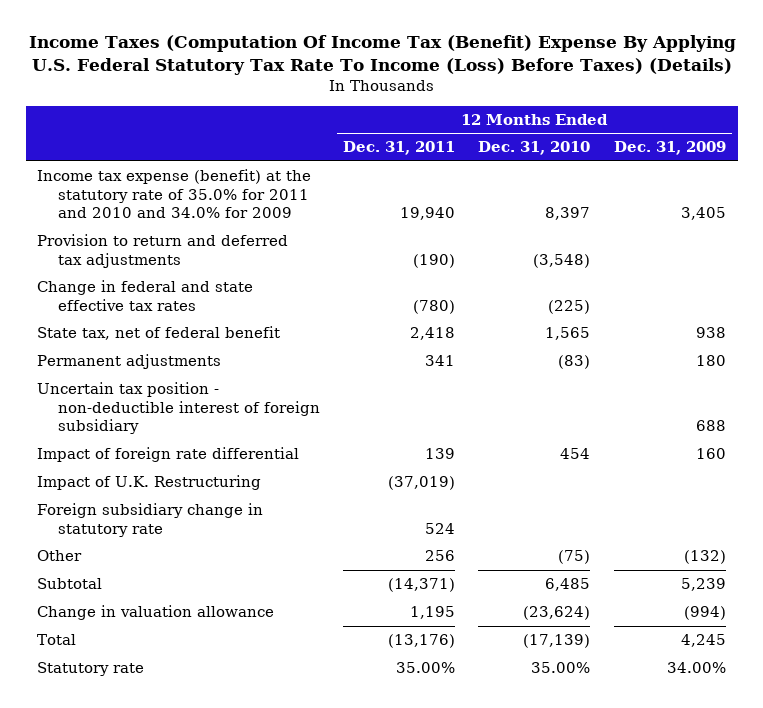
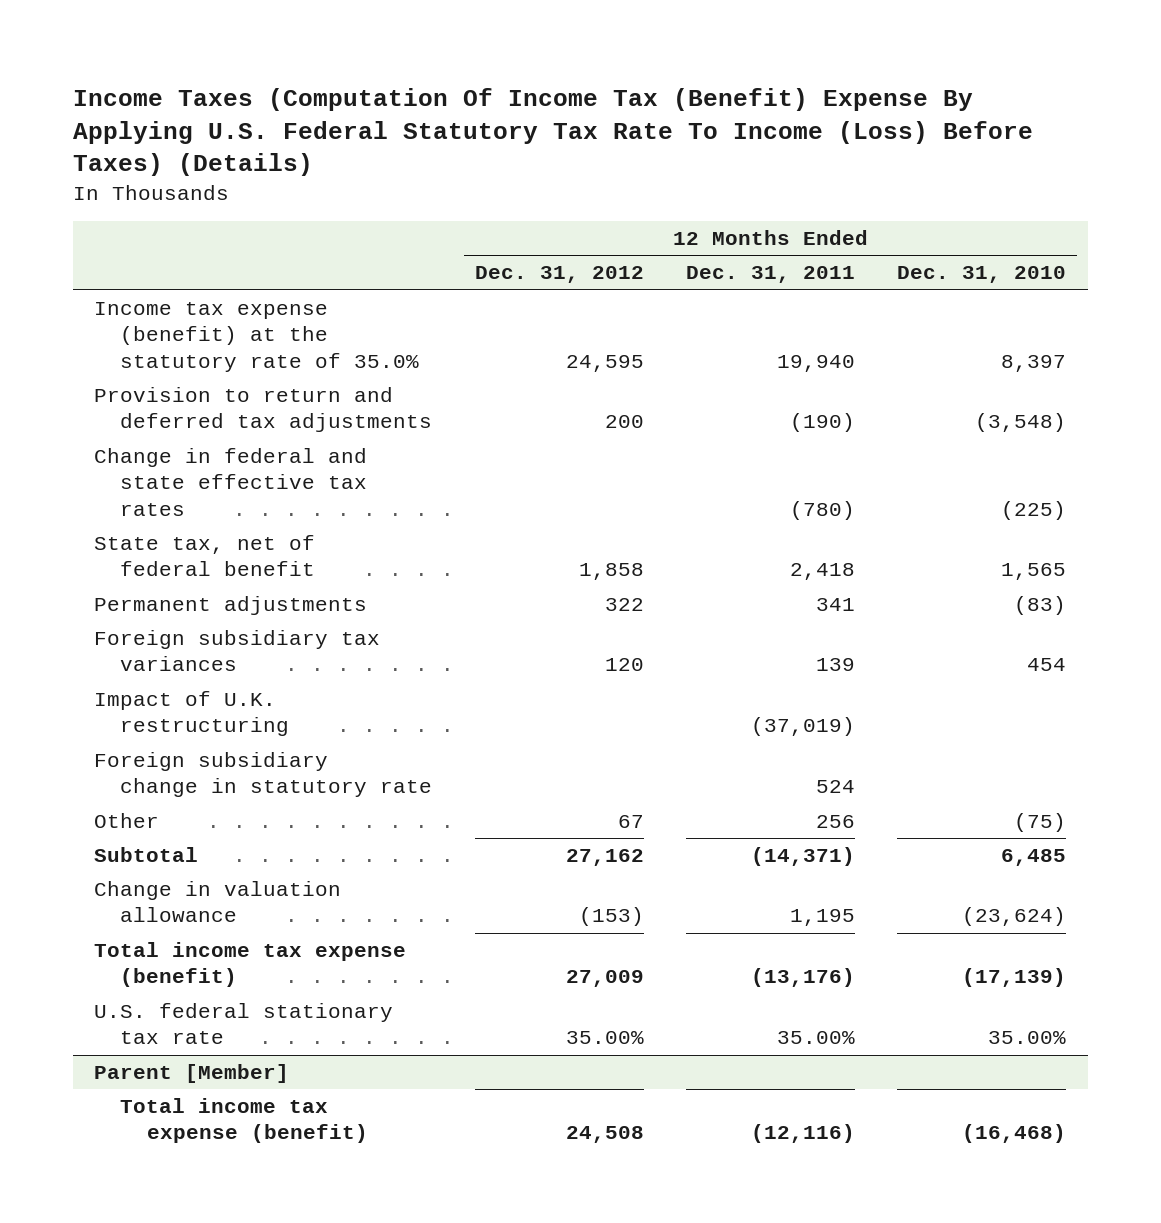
- | 12 Months Ended Dec. 31, 2011 | 12 Months Ended Dec. 31, 2010 | 12 Months Ended Dec. 31, 2009
+ | 12 Months Ended Dec. 31, 2012 | 12 Months Ended Dec. 31, 2011 | 12 Months Ended Dec. 31, 2010
- Income tax expense (benefit) at the statutory rate of 35.0% for 2011 and 2010 and 34.0% for 2009 | 19,940 | 8,397 | 3,405
+ Income tax expense (benefit) at the statutory rate of 35.0% | 24,595 | 19,940 | 8,397
- Uncertain tax position - non-deductible interest of foreign subsidiary | | | 688
- Impact of foreign rate differential | 139 | 454 | 160
- Impact of U.K. Restructuring | (37,019) | |
+ Foreign subsidiary tax variances | 120 | 139 | 454
+ Impact of U.K. restructuring | | (37,019) |
- Total | (13,176) | (17,139) | 4,245
- Statutory rate | 35.00% | 35.00% | 34.00%
+ Total income tax expense (benefit) | 27,009 | (13,176) | (17,139)
+ U.S. federal stationary tax rate | 35.00% | 35.00% | 35.00%
+ Parent [Member]
+ Total income tax expense (benefit) | 24,508 | (12,116) | (16,468)

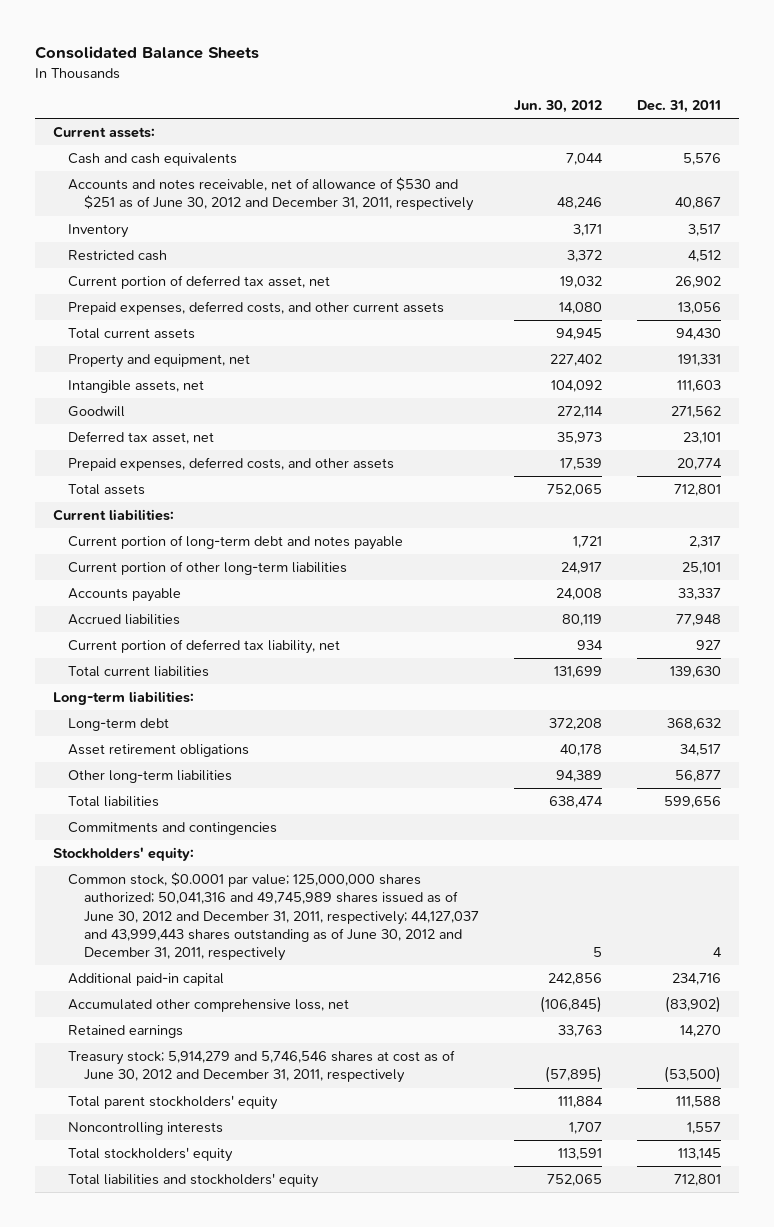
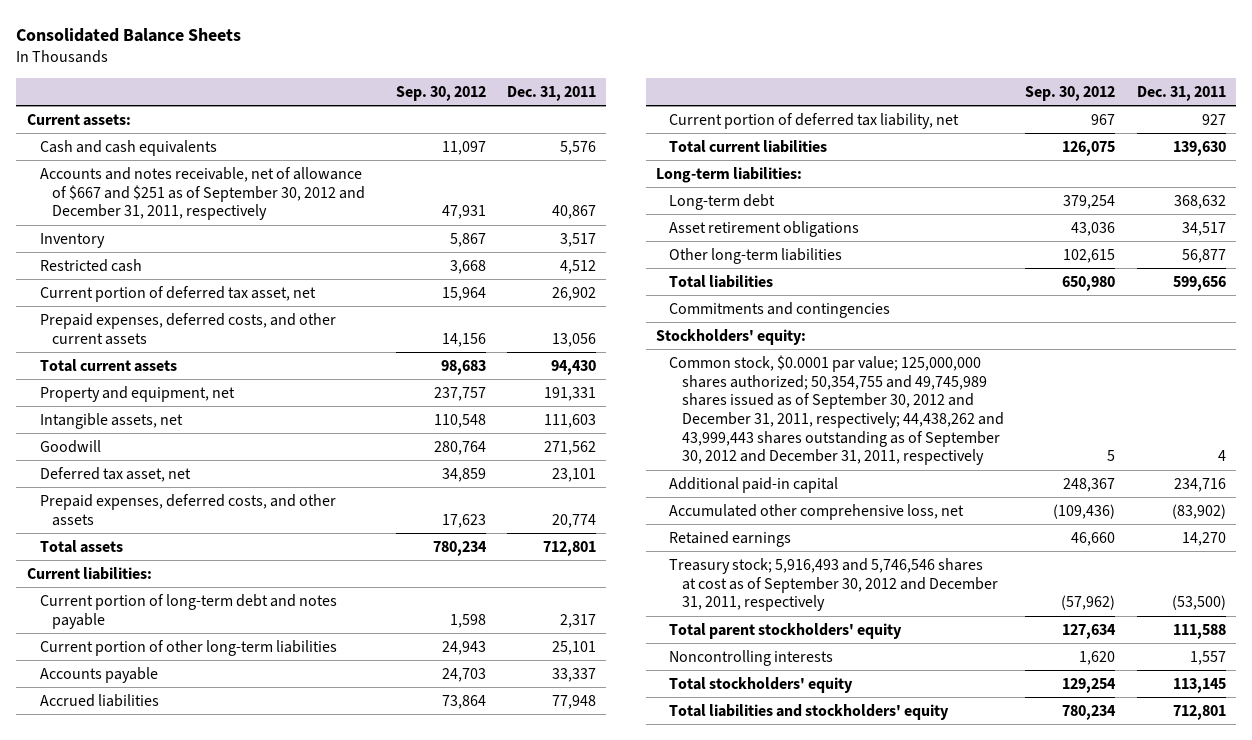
- | Jun. 30, 2012 | Dec. 31, 2011
+ | Sep. 30, 2012 | Dec. 31, 2011
- Accounts and notes receivable, net of allowance of $530 and $251 as of June 30, 2012 and December 31, 2011, respectively | 48,246 | 40,867
+ Accounts and notes receivable, net of allowance of $667 and $251 as of September 30, 2012 and December 31, 2011, respectively | 47,931 | 40,867
- Common stock, $0.0001 par value; 125,000,000 shares authorized; 50,041,316 and 49,745,989 shares issued as of June 30, 2012 and December 31, 2011, respectively; 44,127,037 and 43,999,443 shares outstanding as of June 30, 2012 and December 31, 2011, respectively | 5 | 4
+ Common stock, $0.0001 par value; 125,000,000 shares authorized; 50,354,755 and 49,745,989 shares issued as of September 30, 2012 and December 31, 2011, respectively; 44,438,262 and 43,999,443 shares outstanding as of September 30, 2012 and December 31, 2011, respectively | 5 | 4
- Treasury stock; 5,914,279 and 5,746,546 shares at cost as of June 30, 2012 and December 31, 2011, respectively | (57,895) | (53,500)
+ Treasury stock; 5,916,493 and 5,746,546 shares at cost as of September 30, 2012 and December 31, 2011, respectively | (57,962) | (53,500)

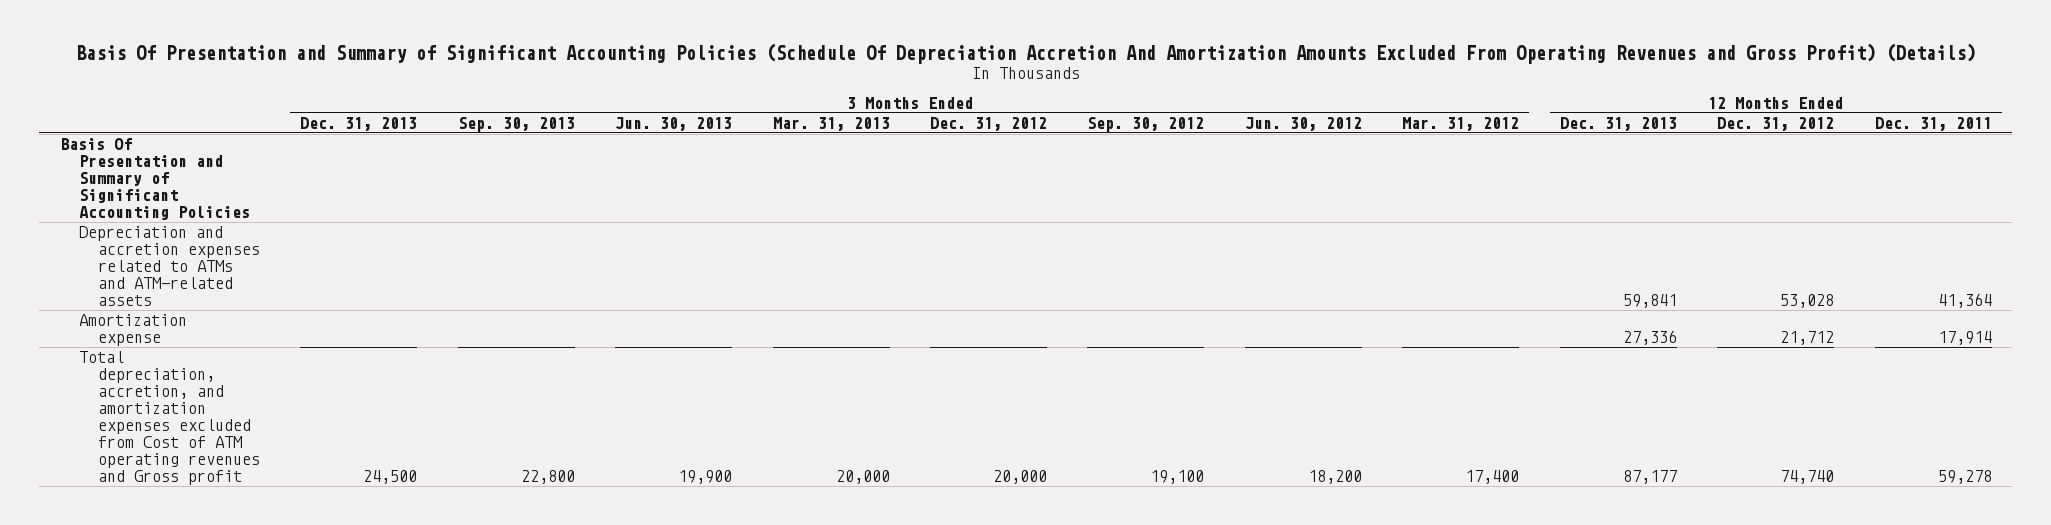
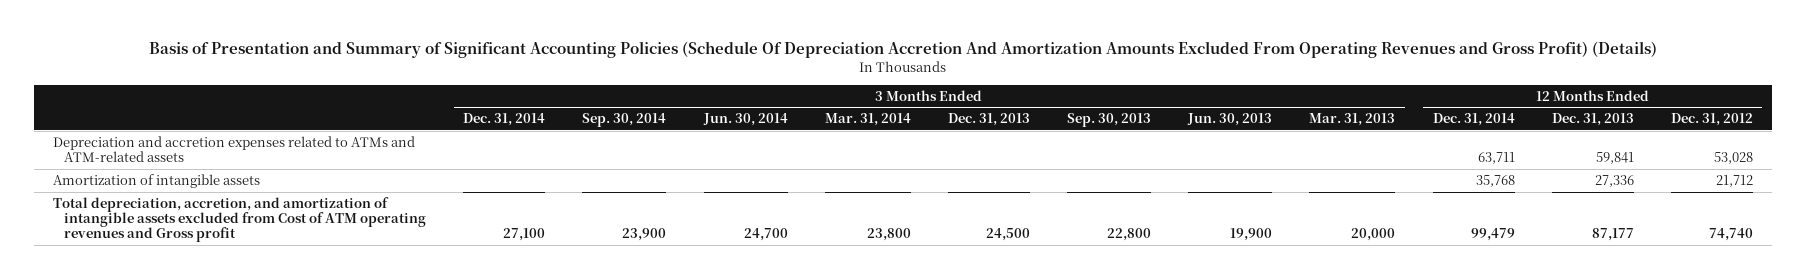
- Basis Of Presentation and Summary of Significant Accounting Policies (Schedule Of Depreciation Accretion And Amortization Amounts Excluded From Operating Revenues and Gross Profit) (Details)
+ Basis of Presentation and Summary of Significant Accounting Policies (Schedule Of Depreciation Accretion And Amortization Amounts Excluded From Operating Revenues and Gross Profit) (Details)
- | 3 Months Ended Dec. 31, 2013 | 3 Months Ended Sep. 30, 2013 | 3 Months Ended Jun. 30, 2013 | 3 Months Ended Mar. 31, 2013 | 3 Months Ended Dec. 31, 2012 | 3 Months Ended Sep. 30, 2012 | 3 Months Ended Jun. 30, 2012 | 3 Months Ended Mar. 31, 2012 | 12 Months Ended Dec. 31, 2013 | 12 Months Ended Dec. 31, 2012 | 12 Months Ended Dec. 31, 2011
+ | 3 Months Ended Dec. 31, 2014 | 3 Months Ended Sep. 30, 2014 | 3 Months Ended Jun. 30, 2014 | 3 Months Ended Mar. 31, 2014 | 3 Months Ended Dec. 31, 2013 | 3 Months Ended Sep. 30, 2013 | 3 Months Ended Jun. 30, 2013 | 3 Months Ended Mar. 31, 2013 | 12 Months Ended Dec. 31, 2014 | 12 Months Ended Dec. 31, 2013 | 12 Months Ended Dec. 31, 2012
- Basis Of Presentation and Summary of Significant Accounting Policies
- Amortization expense | | | | | | | | | 27,336 | 21,712 | 17,914
- Total depreciation, accretion, and amortization expenses excluded from Cost of ATM operating revenues and Gross profit | 24,500 | 22,800 | 19,900 | 20,000 | 20,000 | 19,100 | 18,200 | 17,400 | 87,177 | 74,740 | 59,278
+ Amortization of intangible assets | | | | | | | | | 35,768 | 27,336 | 21,712
+ Total depreciation, accretion, and amortization of intangible assets excluded from Cost of ATM operating revenues and Gross profit | 27,100 | 23,900 | 24,700 | 23,800 | 24,500 | 22,800 | 19,900 | 20,000 | 99,479 | 87,177 | 74,740

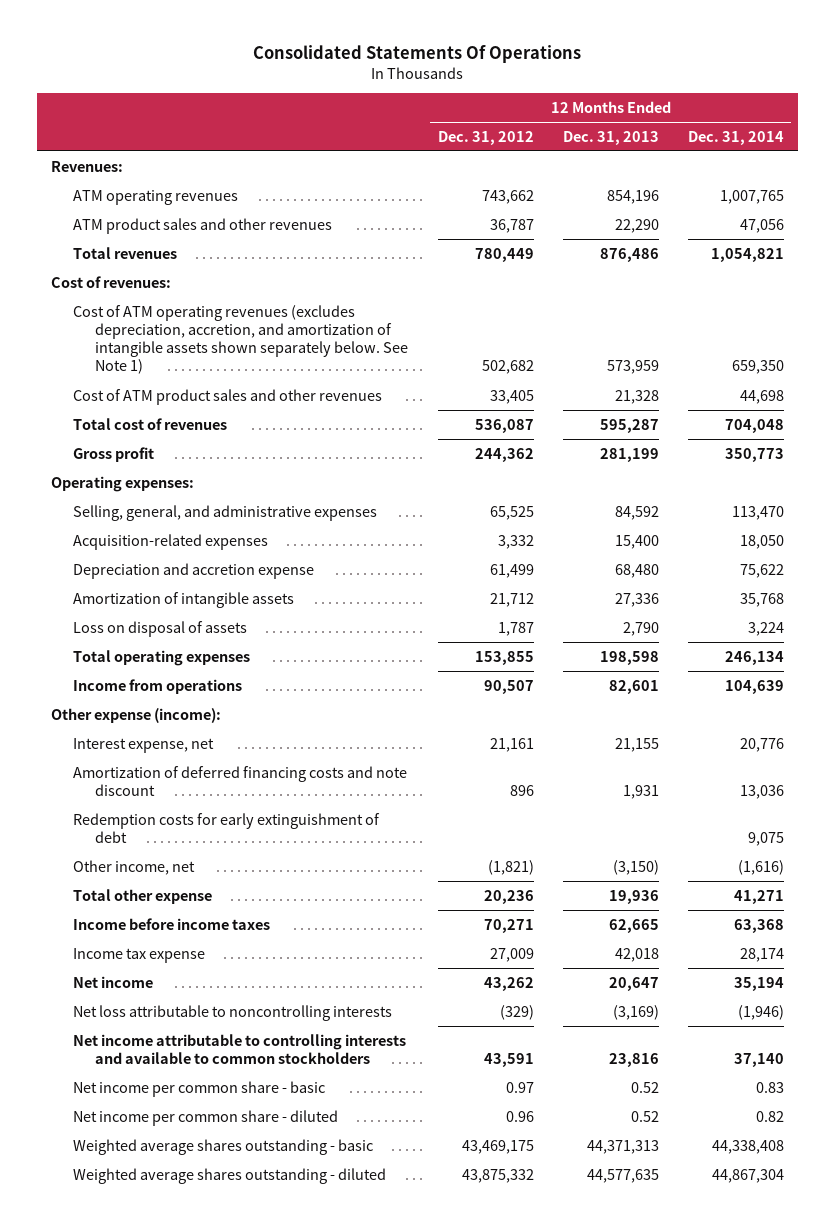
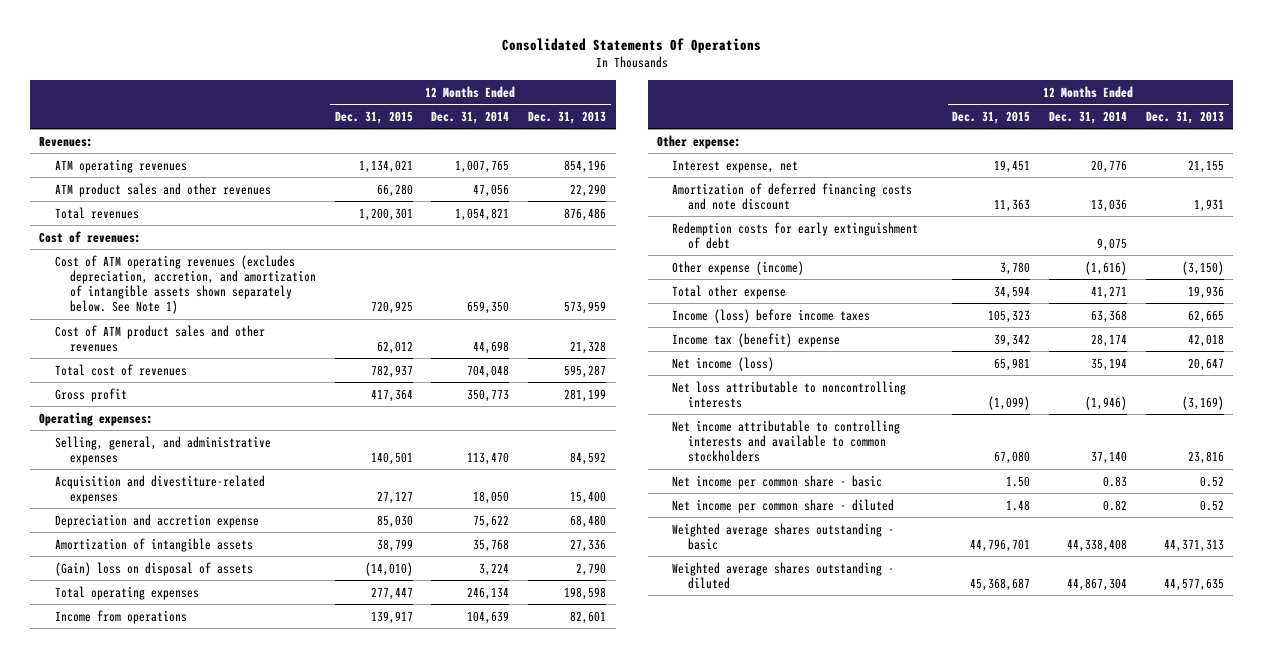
- | 12 Months Ended Dec. 31, 2012 | 12 Months Ended Dec. 31, 2013 | 12 Months Ended Dec. 31, 2014
+ | 12 Months Ended Dec. 31, 2015 | 12 Months Ended Dec. 31, 2014 | 12 Months Ended Dec. 31, 2013
- Acquisition-related expenses | 3,332 | 15,400 | 18,050
+ Acquisition and divestiture-related expenses | 27,127 | 18,050 | 15,400
- Loss on disposal of assets | 1,787 | 2,790 | 3,224
+ (Gain) loss on disposal of assets | (14,010) | 3,224 | 2,790
- Other expense (income):
+ Other expense:
- Other income, net | (1,821) | (3,150) | (1,616)
+ Other expense (income) | 3,780 | (1,616) | (3,150)
- Income before income taxes | 70,271 | 62,665 | 63,368
- Income tax expense | 27,009 | 42,018 | 28,174
- Net income | 43,262 | 20,647 | 35,194
+ Income (loss) before income taxes | 105,323 | 63,368 | 62,665
+ Income tax (benefit) expense | 39,342 | 28,174 | 42,018
+ Net income (loss) | 65,981 | 35,194 | 20,647

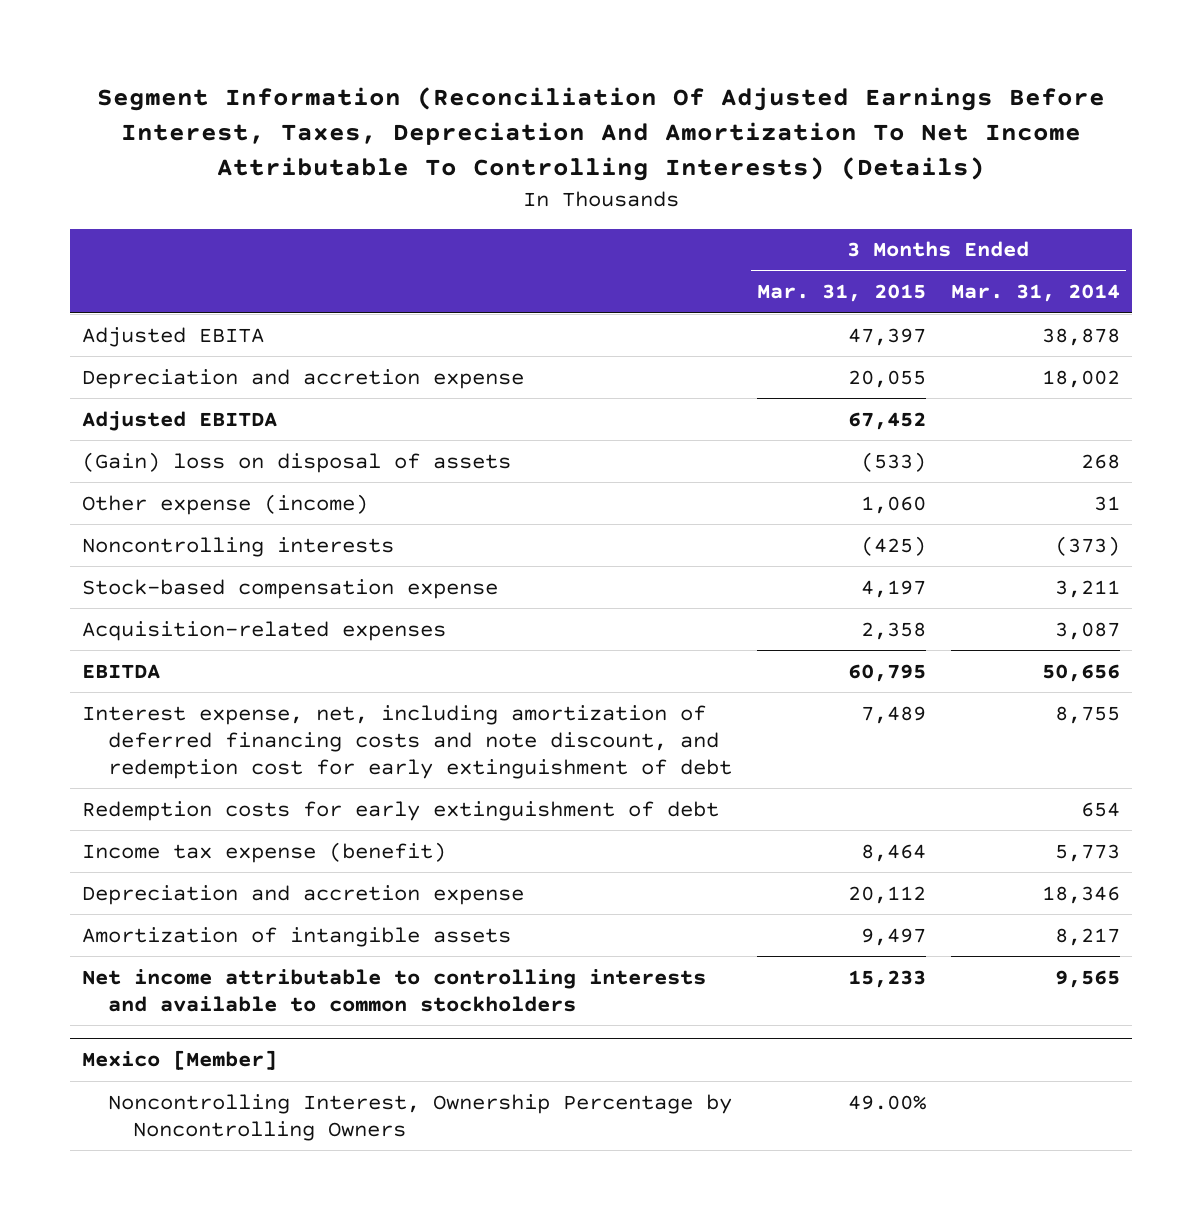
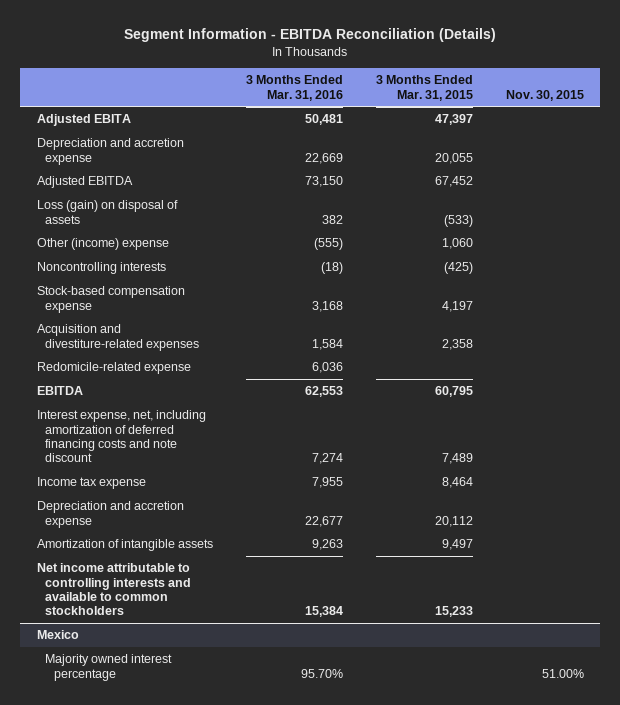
- Segment Information (Reconciliation Of Adjusted Earnings Before Interest, Taxes, Depreciation And Amortization To Net Income Attributable To Controlling Interests) (Details)
+ Segment Information - EBITDA Reconciliation (Details)
- | 3 Months Ended Mar. 31, 2015 | 3 Months Ended Mar. 31, 2014
+ | 3 Months Ended Mar. 31, 2016 | 3 Months Ended Mar. 31, 2015 | Nov. 30, 2015
- (Gain) loss on disposal of assets | (533) | 268
- Other expense (income) | 1,060 | 31
+ Loss (gain) on disposal of assets | 382 | (533) |
+ Other (income) expense | (555) | 1,060 |
- Acquisition-related expenses | 2,358 | 3,087
+ Acquisition and divestiture-related expenses | 1,584 | 2,358 |
+ Redomicile-related expense | 6,036 | |
- Interest expense, net, including amortization of deferred financing costs and note discount, and redemption cost for early extinguishment of debt | 7,489 | 8,755
- Redemption costs for early extinguishment of debt | | 654
- Income tax expense (benefit) | 8,464 | 5,773
+ Interest expense, net, including amortization of deferred financing costs and note discount | 7,274 | 7,489 |
+ Income tax expense | 7,955 | 8,464 |
- Mexico [Member]
- Noncontrolling Interest, Ownership Percentage by Noncontrolling Owners | 49.00% |
+ Mexico
+ Majority owned interest percentage | 95.70% | | 51.00%

